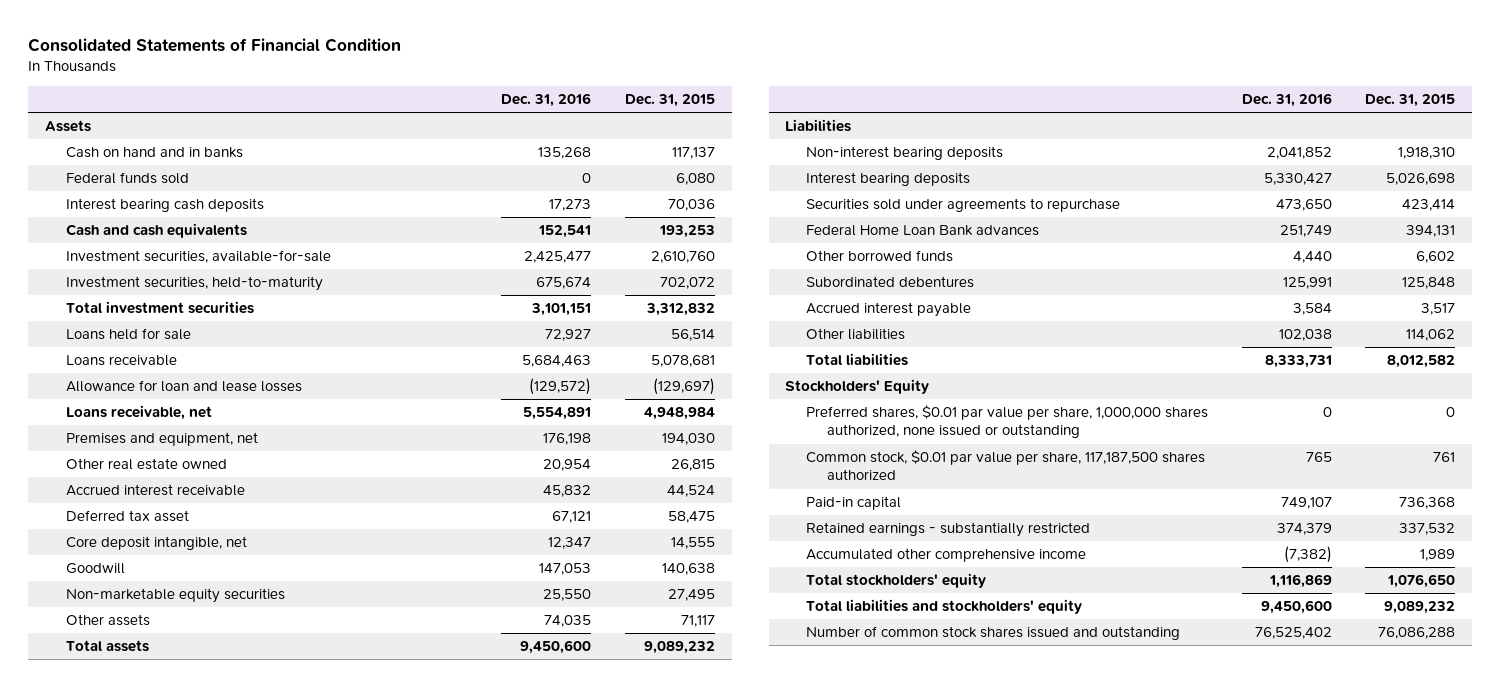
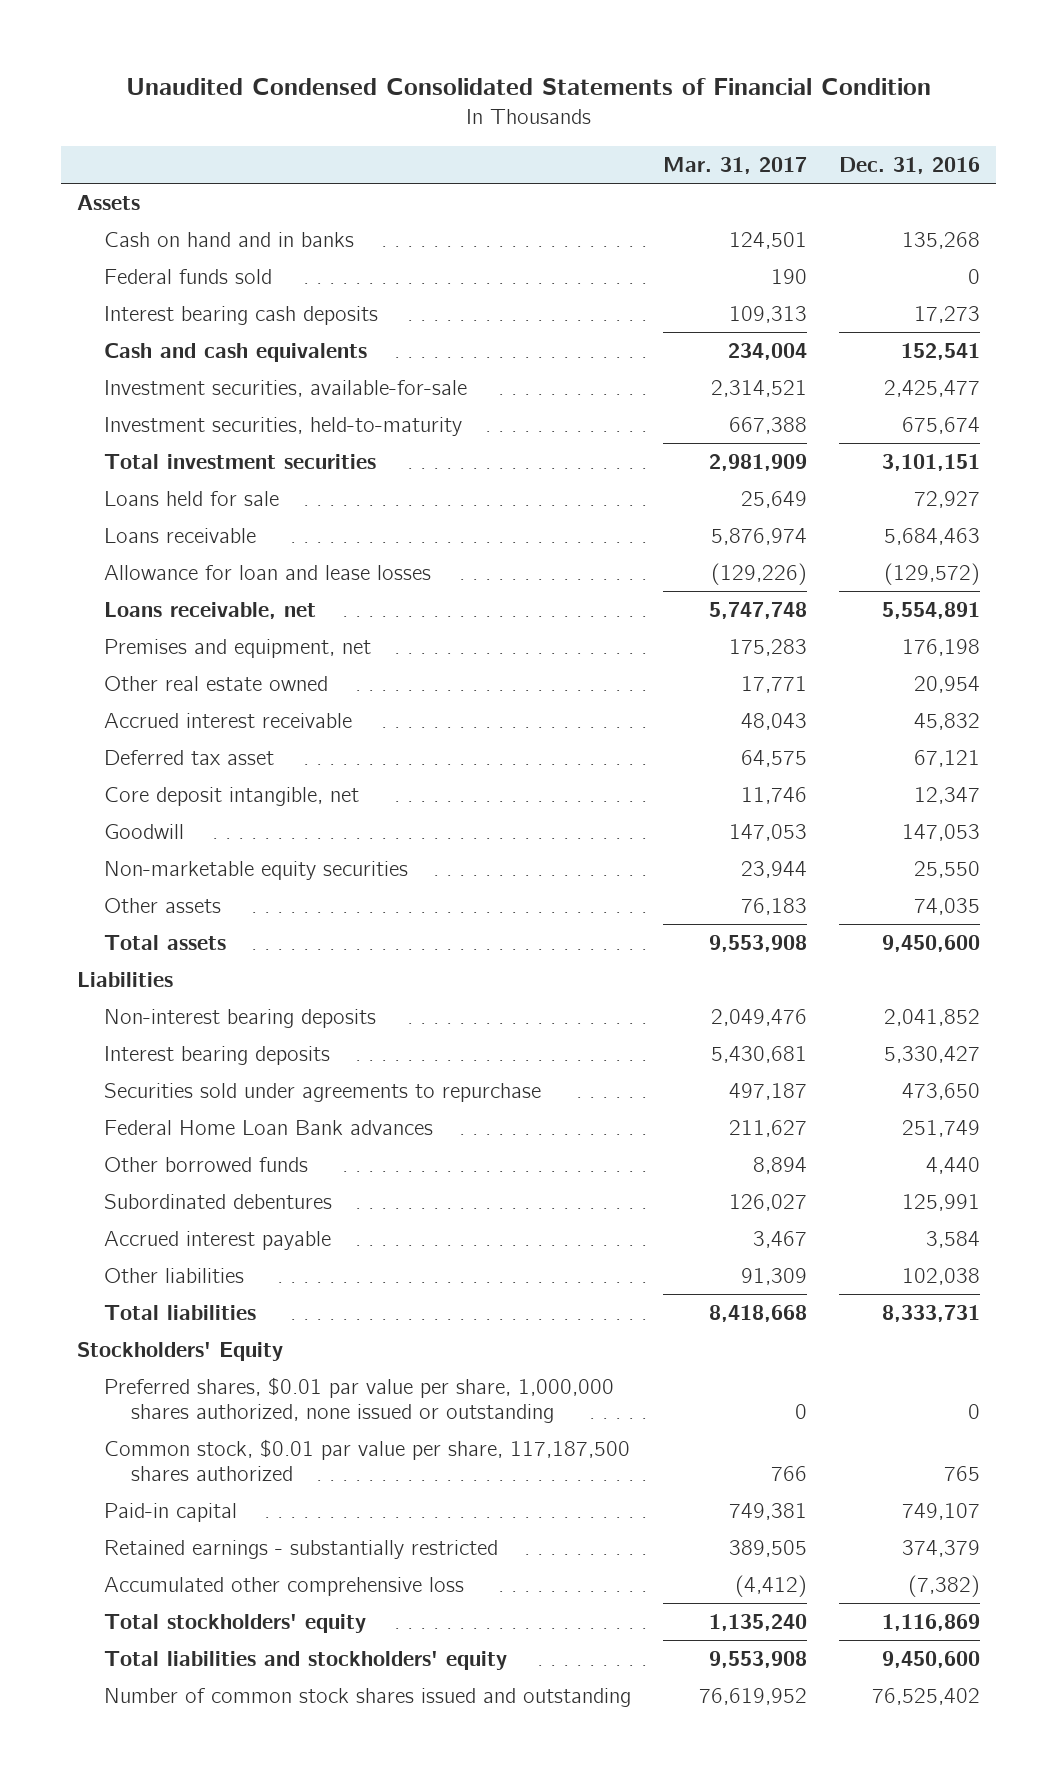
- Consolidated Statements of Financial Condition
+ Unaudited Condensed Consolidated Statements of Financial Condition
- | Dec. 31, 2016 | Dec. 31, 2015
+ | Mar. 31, 2017 | Dec. 31, 2016
- Accumulated other comprehensive income | (7,382) | 1,989
+ Accumulated other comprehensive loss | (4,412) | (7,382)

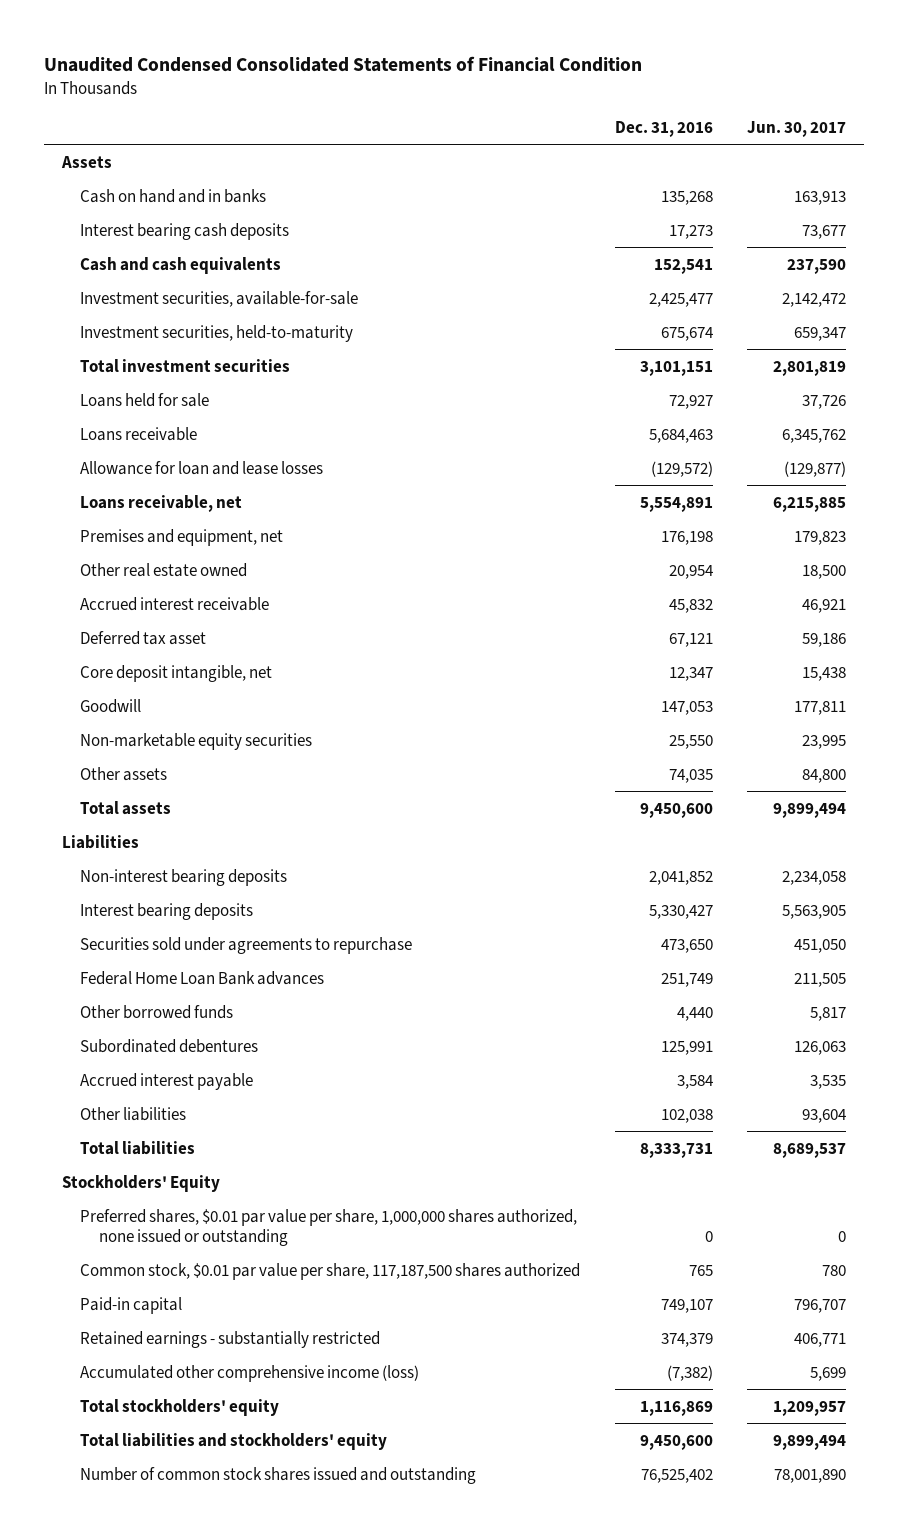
- | Mar. 31, 2017 | Dec. 31, 2016
+ | Dec. 31, 2016 | Jun. 30, 2017
- Federal funds sold | 190 | 0
- Accumulated other comprehensive loss | (4,412) | (7,382)
+ Accumulated other comprehensive income (loss) | (7,382) | 5,699

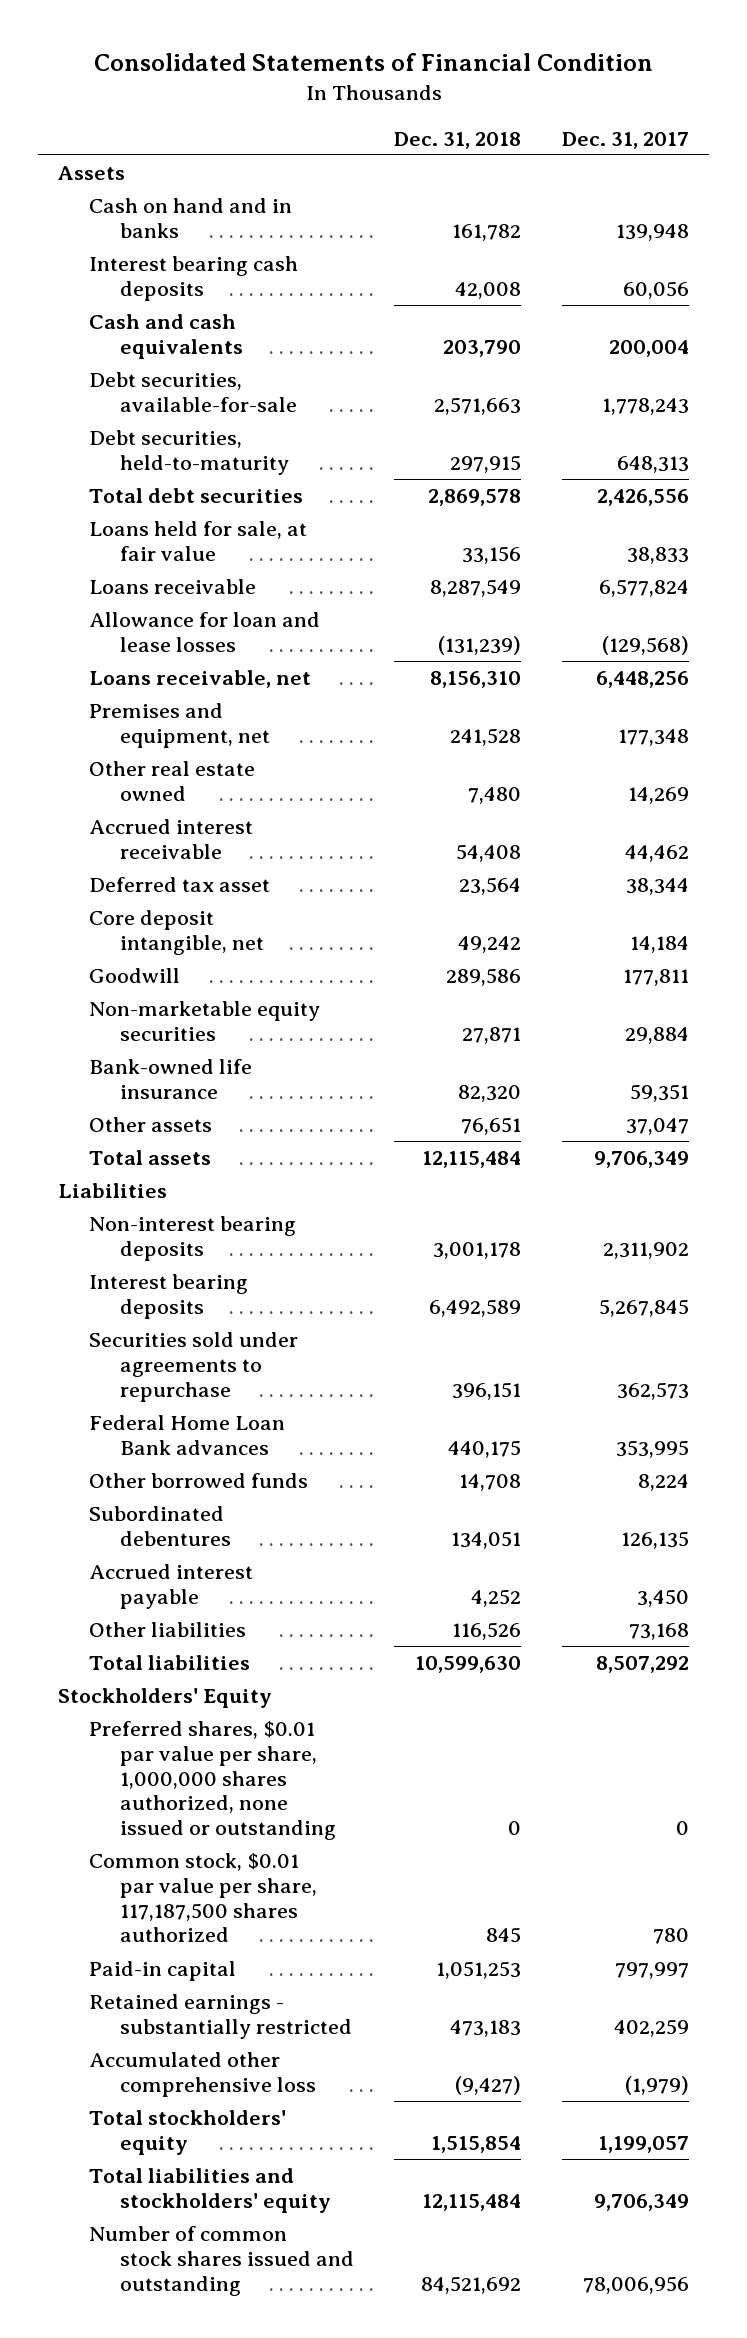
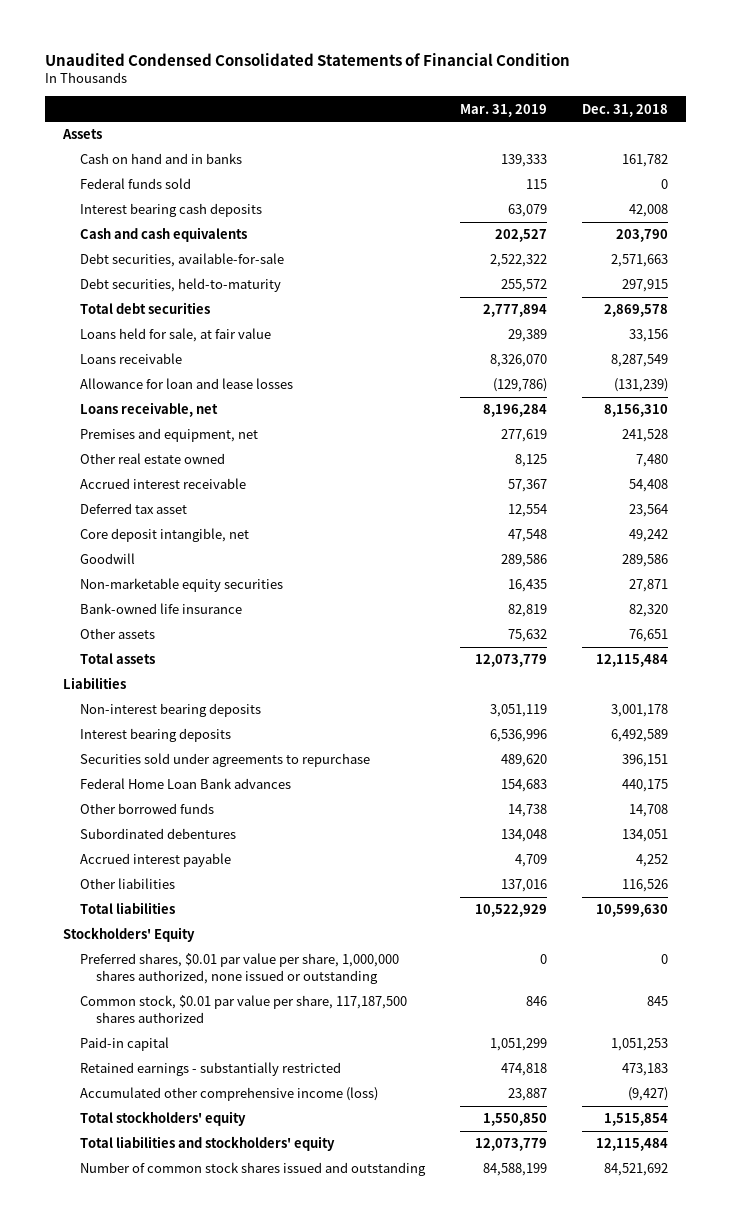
- Consolidated Statements of Financial Condition
+ Unaudited Condensed Consolidated Statements of Financial Condition
- | Dec. 31, 2018 | Dec. 31, 2017
+ | Mar. 31, 2019 | Dec. 31, 2018
+ Federal funds sold | 115 | 0
- Accumulated other comprehensive loss | (9,427) | (1,979)
+ Accumulated other comprehensive income (loss) | 23,887 | (9,427)

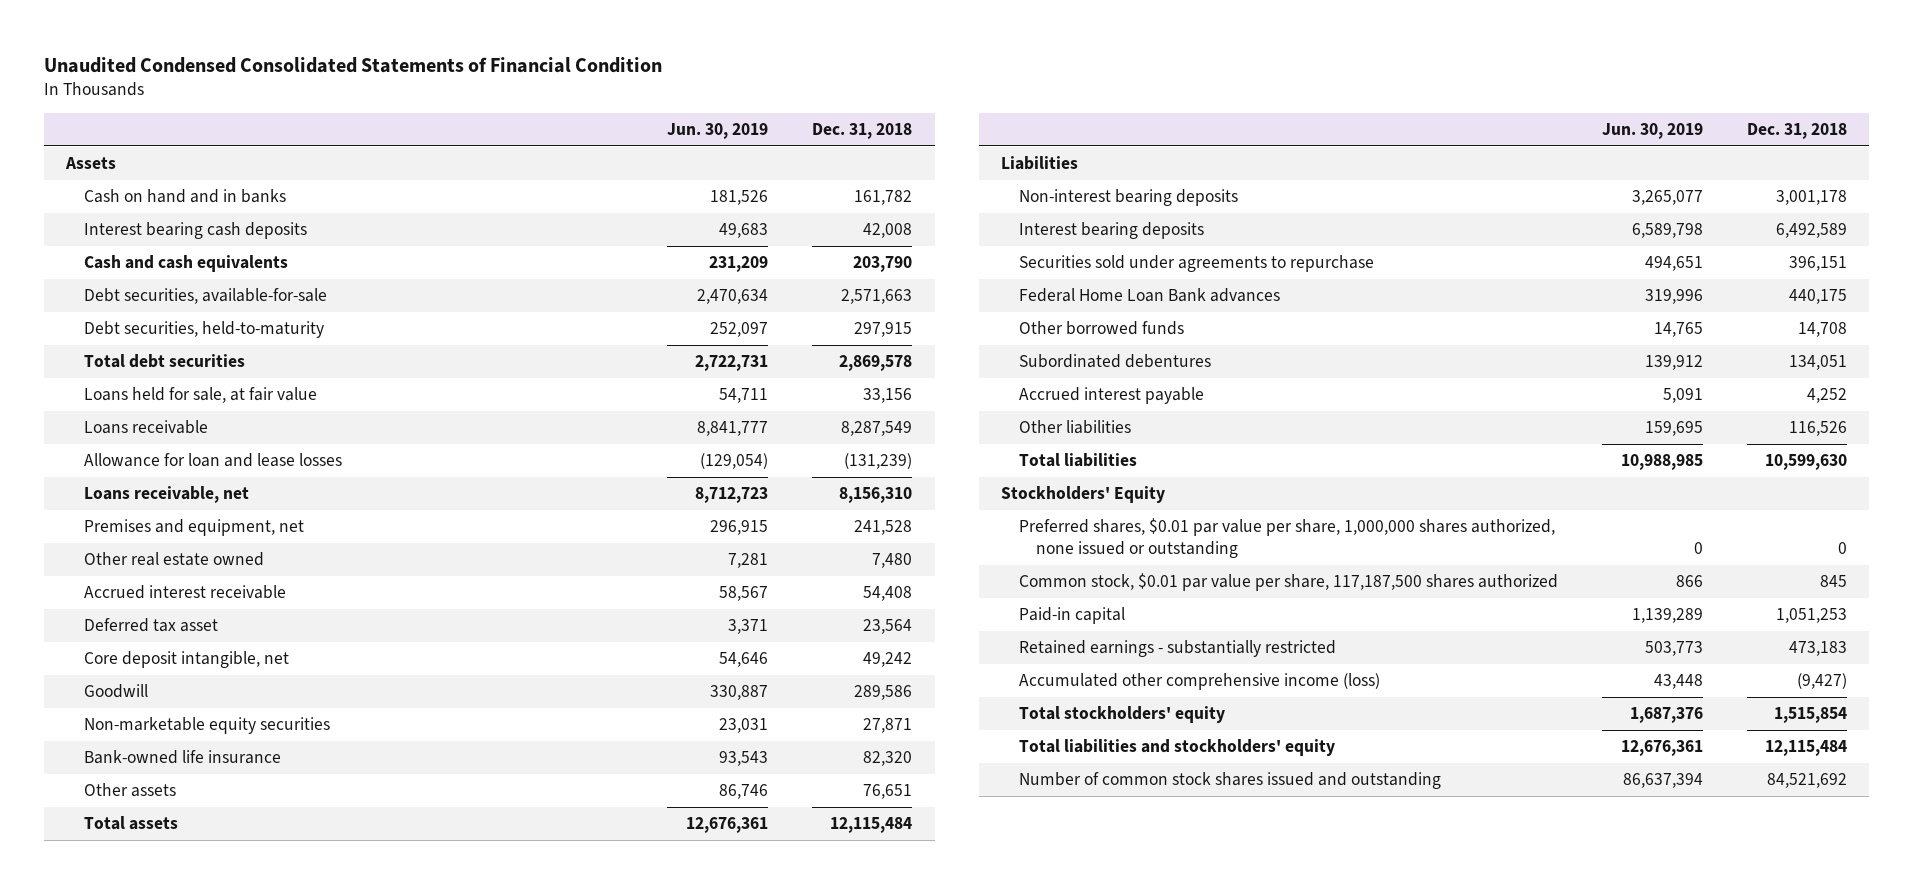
- | Mar. 31, 2019 | Dec. 31, 2018
+ | Jun. 30, 2019 | Dec. 31, 2018
- Federal funds sold | 115 | 0

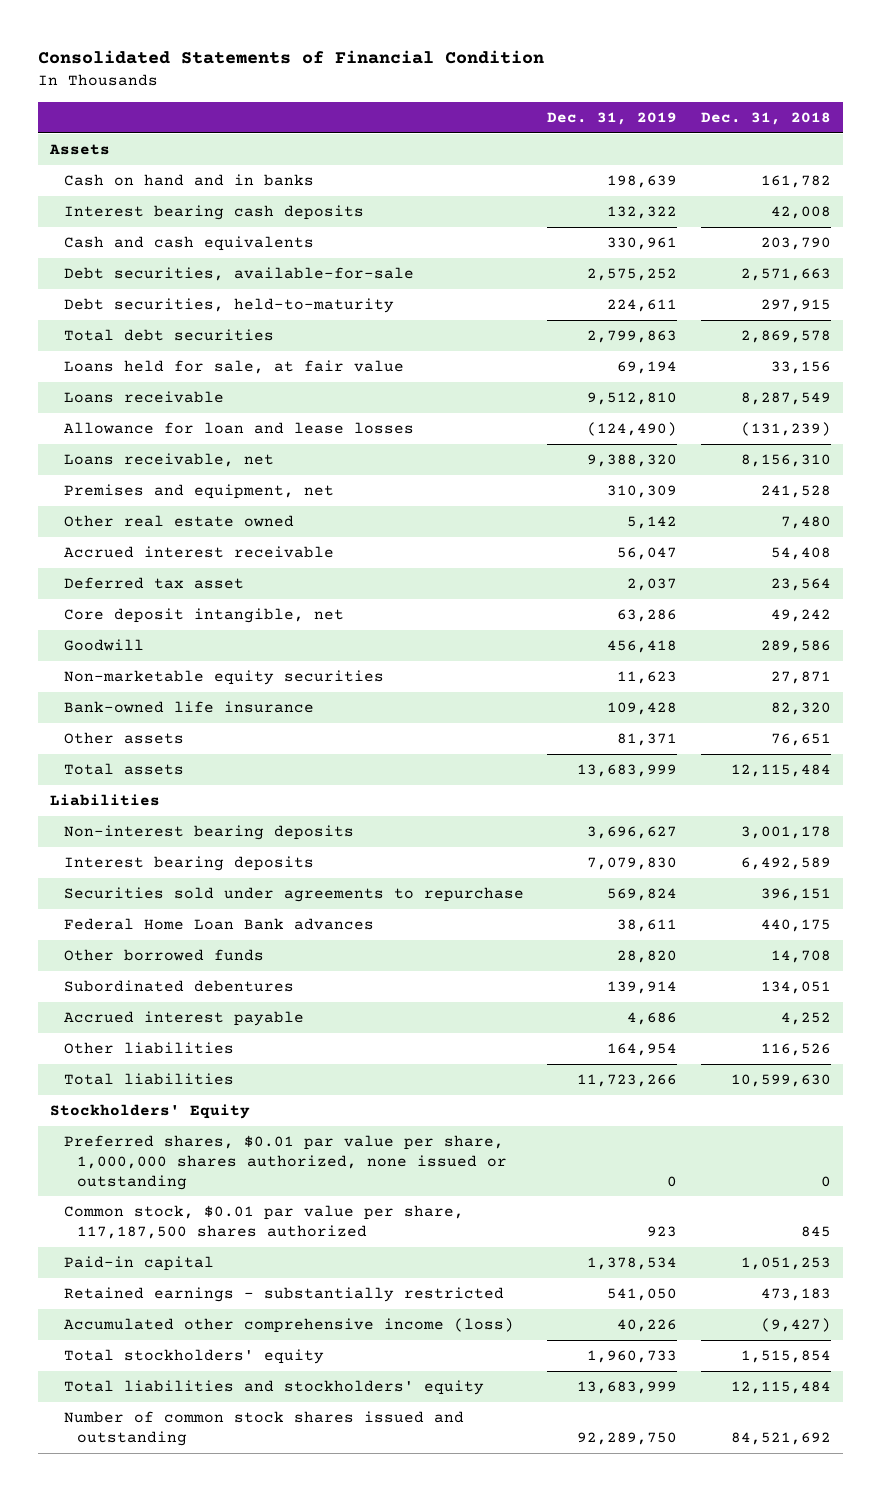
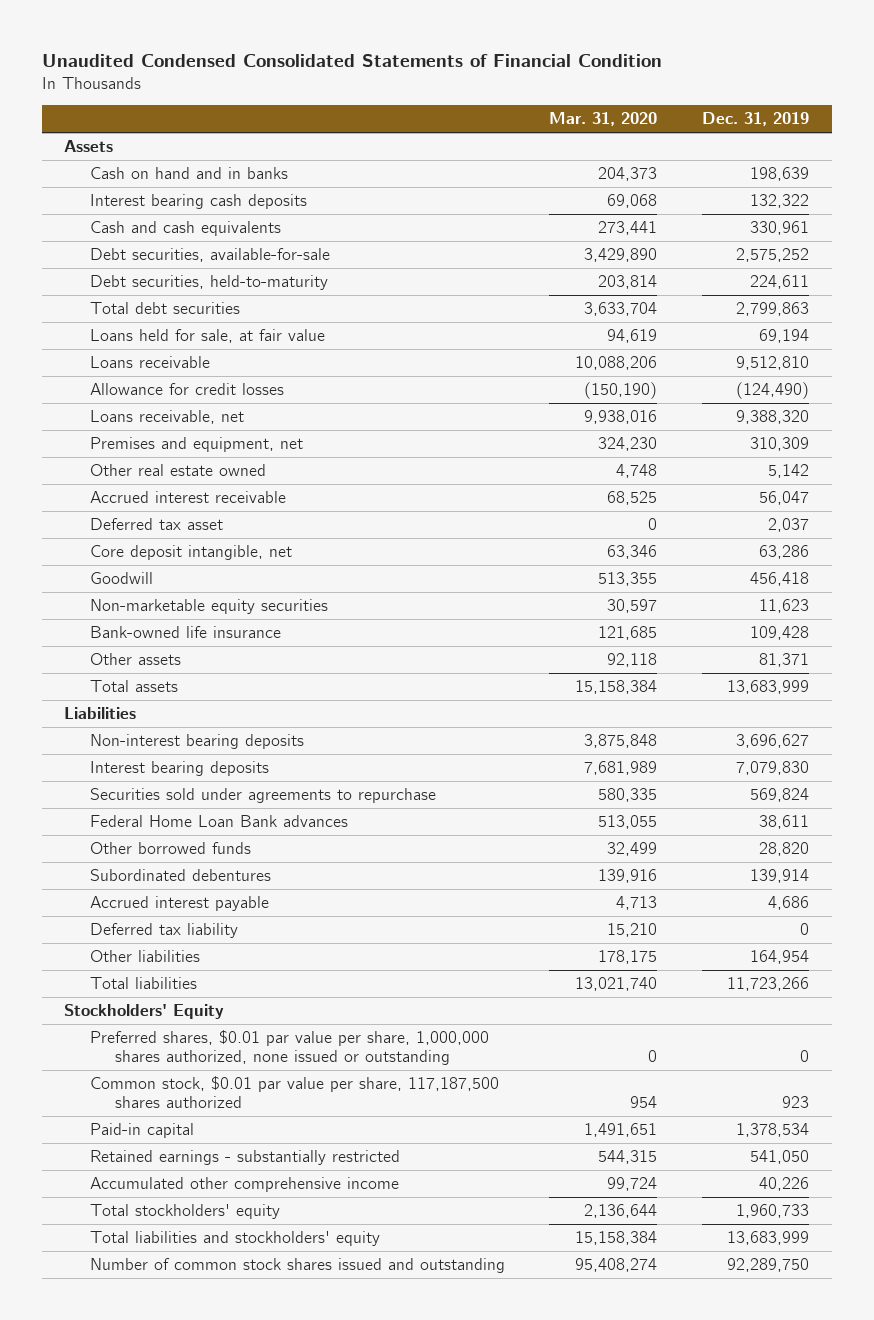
- Consolidated Statements of Financial Condition
+ Unaudited Condensed Consolidated Statements of Financial Condition
- | Dec. 31, 2019 | Dec. 31, 2018
+ | Mar. 31, 2020 | Dec. 31, 2019
- Allowance for loan and lease losses | (124,490) | (131,239)
+ Allowance for credit losses | (150,190) | (124,490)
+ Deferred tax liability | 15,210 | 0
- Accumulated other comprehensive income (loss) | 40,226 | (9,427)
+ Accumulated other comprehensive income | 99,724 | 40,226

